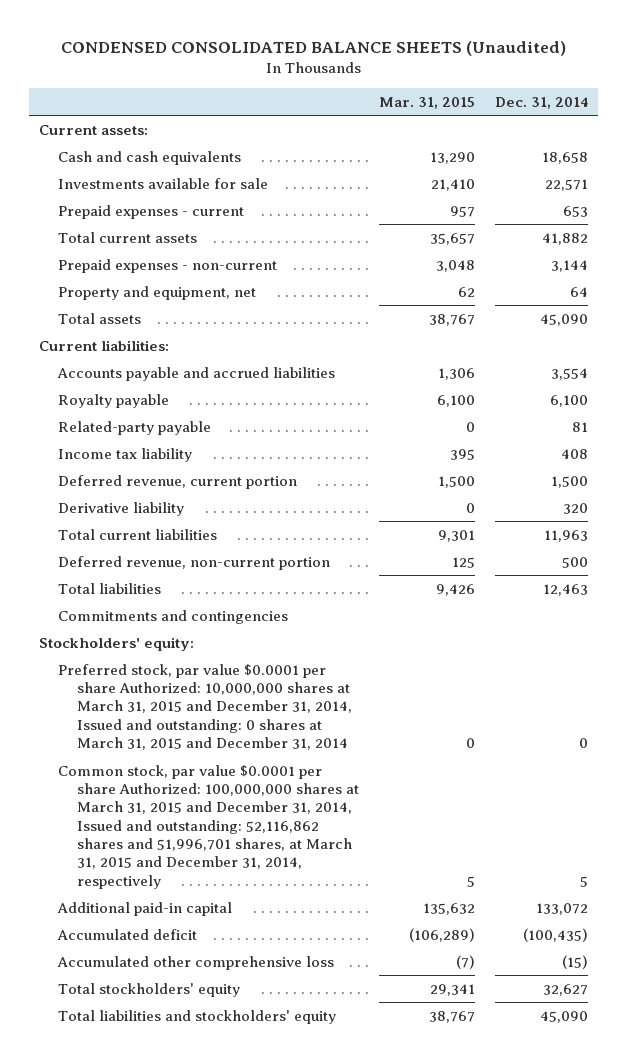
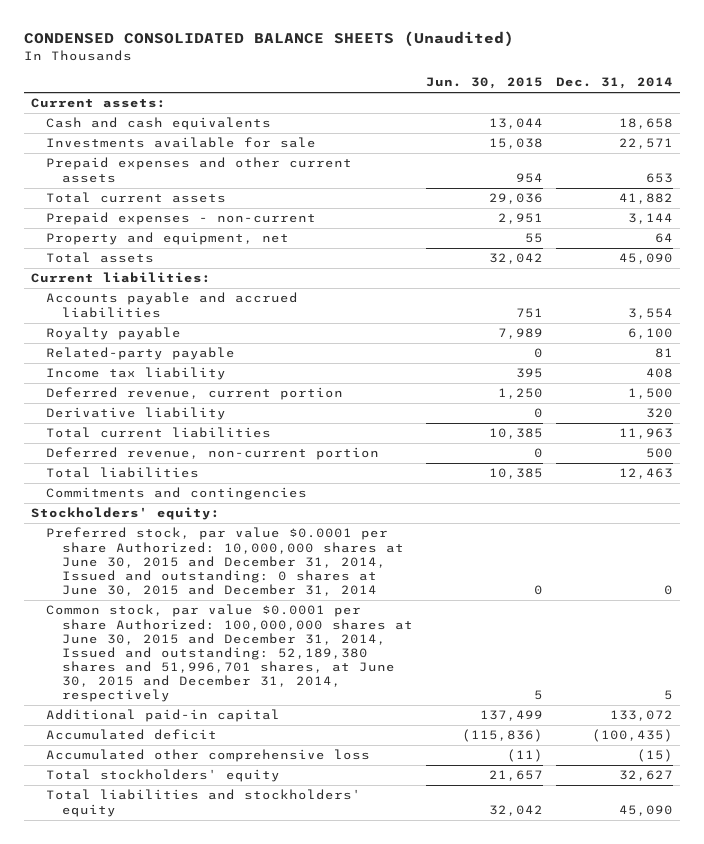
- | Mar. 31, 2015 | Dec. 31, 2014
+ | Jun. 30, 2015 | Dec. 31, 2014
- Prepaid expenses - current | 957 | 653
+ Prepaid expenses and other current assets | 954 | 653
- Preferred stock, par value $0.0001 per share Authorized: 10,000,000 shares at March 31, 2015 and December 31, 2014, Issued and outstanding: 0 shares at March 31, 2015 and December 31, 2014 | 0 | 0
- Common stock, par value $0.0001 per share Authorized: 100,000,000 shares at March 31, 2015 and December 31, 2014, Issued and outstanding: 52,116,862 shares and 51,996,701 shares, at March 31, 2015 and December 31, 2014, respectively | 5 | 5
+ Preferred stock, par value $0.0001 per share Authorized: 10,000,000 shares at June 30, 2015 and December 31, 2014, Issued and outstanding: 0 shares at June 30, 2015 and December 31, 2014 | 0 | 0
+ Common stock, par value $0.0001 per share Authorized: 100,000,000 shares at June 30, 2015 and December 31, 2014, Issued and outstanding: 52,189,380 shares and 51,996,701 shares, at June 30, 2015 and December 31, 2014, respectively | 5 | 5

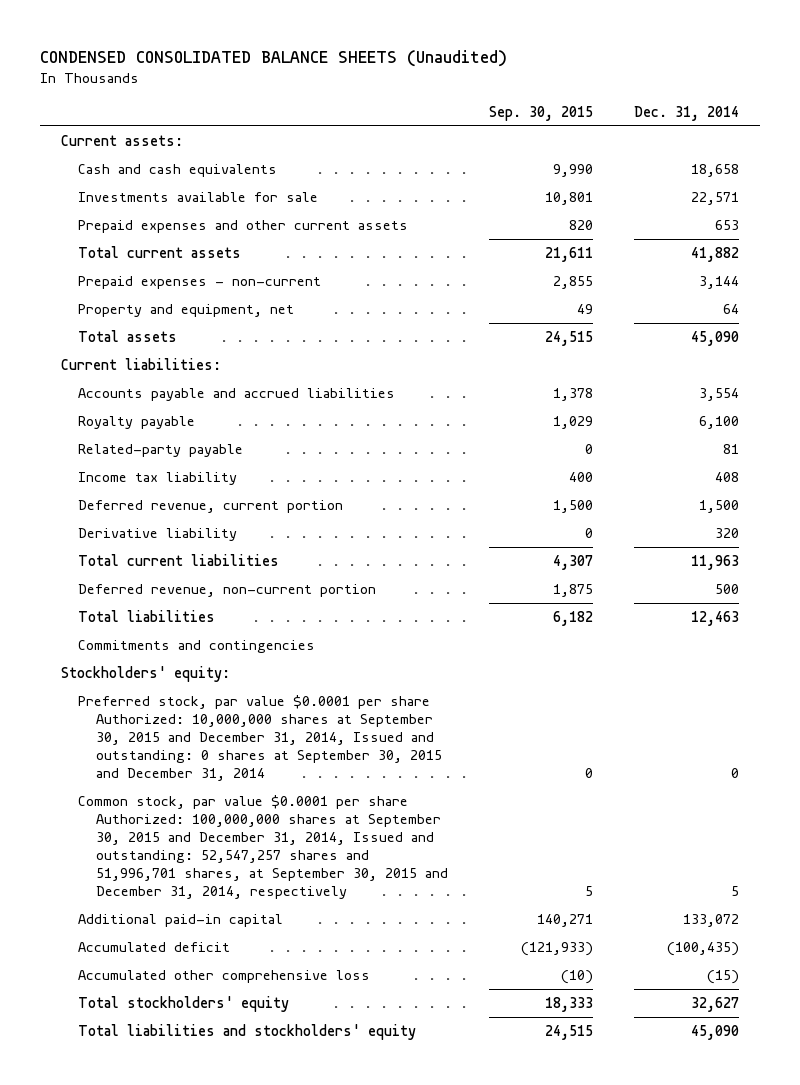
- | Jun. 30, 2015 | Dec. 31, 2014
+ | Sep. 30, 2015 | Dec. 31, 2014
- Preferred stock, par value $0.0001 per share Authorized: 10,000,000 shares at June 30, 2015 and December 31, 2014, Issued and outstanding: 0 shares at June 30, 2015 and December 31, 2014 | 0 | 0
- Common stock, par value $0.0001 per share Authorized: 100,000,000 shares at June 30, 2015 and December 31, 2014, Issued and outstanding: 52,189,380 shares and 51,996,701 shares, at June 30, 2015 and December 31, 2014, respectively | 5 | 5
+ Preferred stock, par value $0.0001 per share Authorized: 10,000,000 shares at September 30, 2015 and December 31, 2014, Issued and outstanding: 0 shares at September 30, 2015 and December 31, 2014 | 0 | 0
+ Common stock, par value $0.0001 per share Authorized: 100,000,000 shares at September 30, 2015 and December 31, 2014, Issued and outstanding: 52,547,257 shares and 51,996,701 shares, at September 30, 2015 and December 31, 2014, respectively | 5 | 5

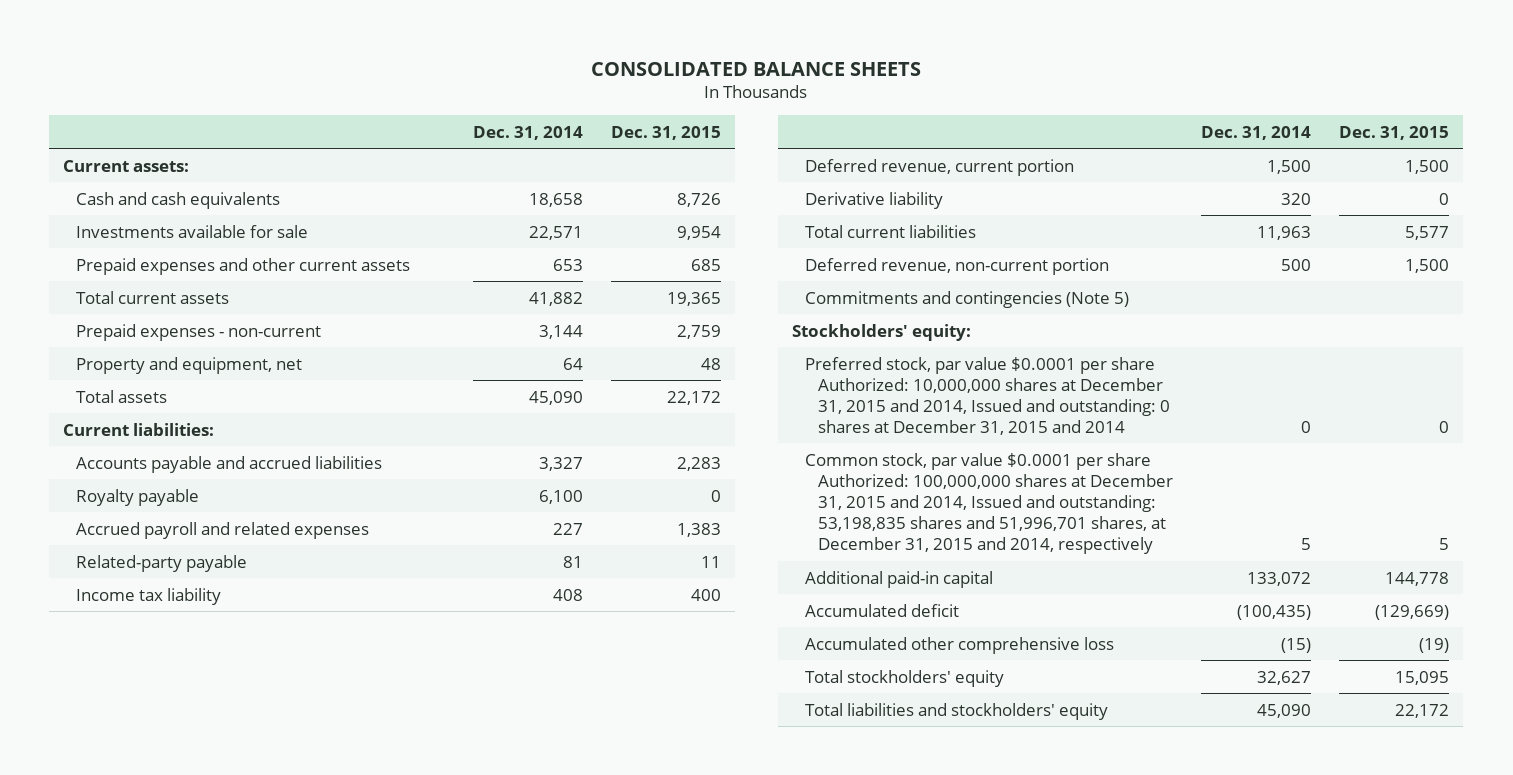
- CONDENSED CONSOLIDATED BALANCE SHEETS (Unaudited)
+ CONSOLIDATED BALANCE SHEETS
- | Sep. 30, 2015 | Dec. 31, 2014
+ | Dec. 31, 2014 | Dec. 31, 2015
- Accounts payable and accrued liabilities | 1,378 | 3,554
+ Accounts payable and accrued liabilities | 3,327 | 2,283
+ Accrued payroll and related expenses | 227 | 1,383
- Total liabilities | 6,182 | 12,463
- Commitments and contingencies
+ Commitments and contingencies (Note 5)
- Preferred stock, par value $0.0001 per share Authorized: 10,000,000 shares at September 30, 2015 and December 31, 2014, Issued and outstanding: 0 shares at September 30, 2015 and December 31, 2014 | 0 | 0
- Common stock, par value $0.0001 per share Authorized: 100,000,000 shares at September 30, 2015 and December 31, 2014, Issued and outstanding: 52,547,257 shares and 51,996,701 shares, at September 30, 2015 and December 31, 2014, respectively | 5 | 5
+ Preferred stock, par value $0.0001 per share Authorized: 10,000,000 shares at December 31, 2015 and 2014, Issued and outstanding: 0 shares at December 31, 2015 and 2014 | 0 | 0
+ Common stock, par value $0.0001 per share Authorized: 100,000,000 shares at December 31, 2015 and 2014, Issued and outstanding: 53,198,835 shares and 51,996,701 shares, at December 31, 2015 and 2014, respectively | 5 | 5

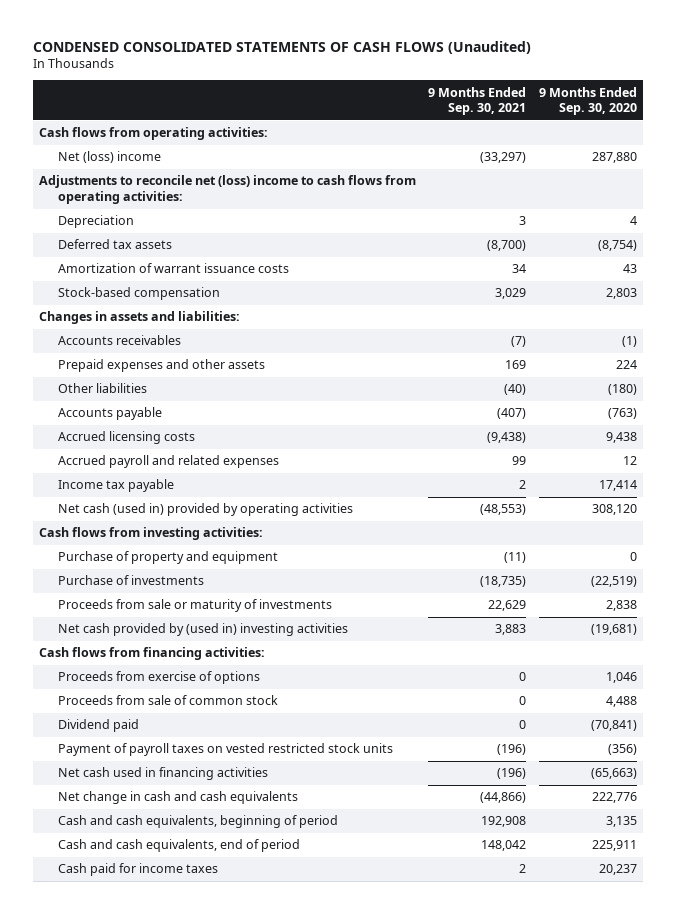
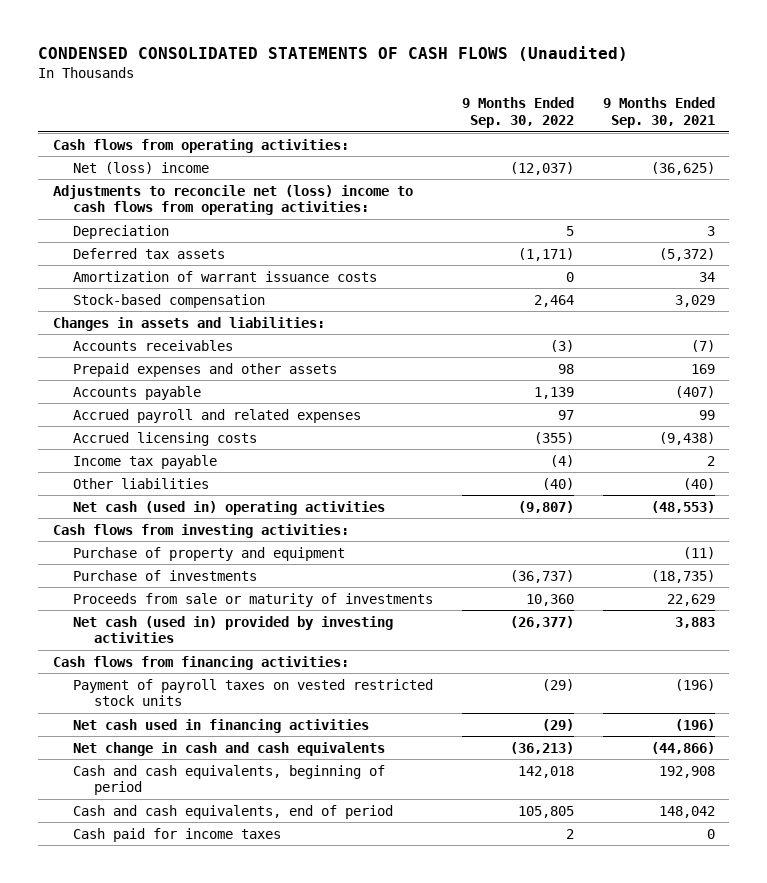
- | 9 Months Ended Sep. 30, 2021 | 9 Months Ended Sep. 30, 2020
+ | 9 Months Ended Sep. 30, 2022 | 9 Months Ended Sep. 30, 2021
- Net (loss) income | (33,297) | 287,880
+ Net (loss) income | (12,037) | (36,625)
- Deferred tax assets | (8,700) | (8,754)
+ Deferred tax assets | (1,171) | (5,372)
moved down: Accrued licensing costs | (355) | (9,438)
- Net cash (used in) provided by operating activities | (48,553) | 308,120
moved down: Other liabilities | (40) | (40)
+ Net cash (used in) operating activities | (9,807) | (48,553)
- Net cash provided by (used in) investing activities | 3,883 | (19,681)
+ Net cash (used in) provided by investing activities | (26,377) | 3,883
- Proceeds from exercise of options | 0 | 1,046
- Proceeds from sale of common stock | 0 | 4,488
- Dividend paid | 0 | (70,841)
- Cash paid for income taxes | 2 | 20,237
+ Cash paid for income taxes | 2 | 0

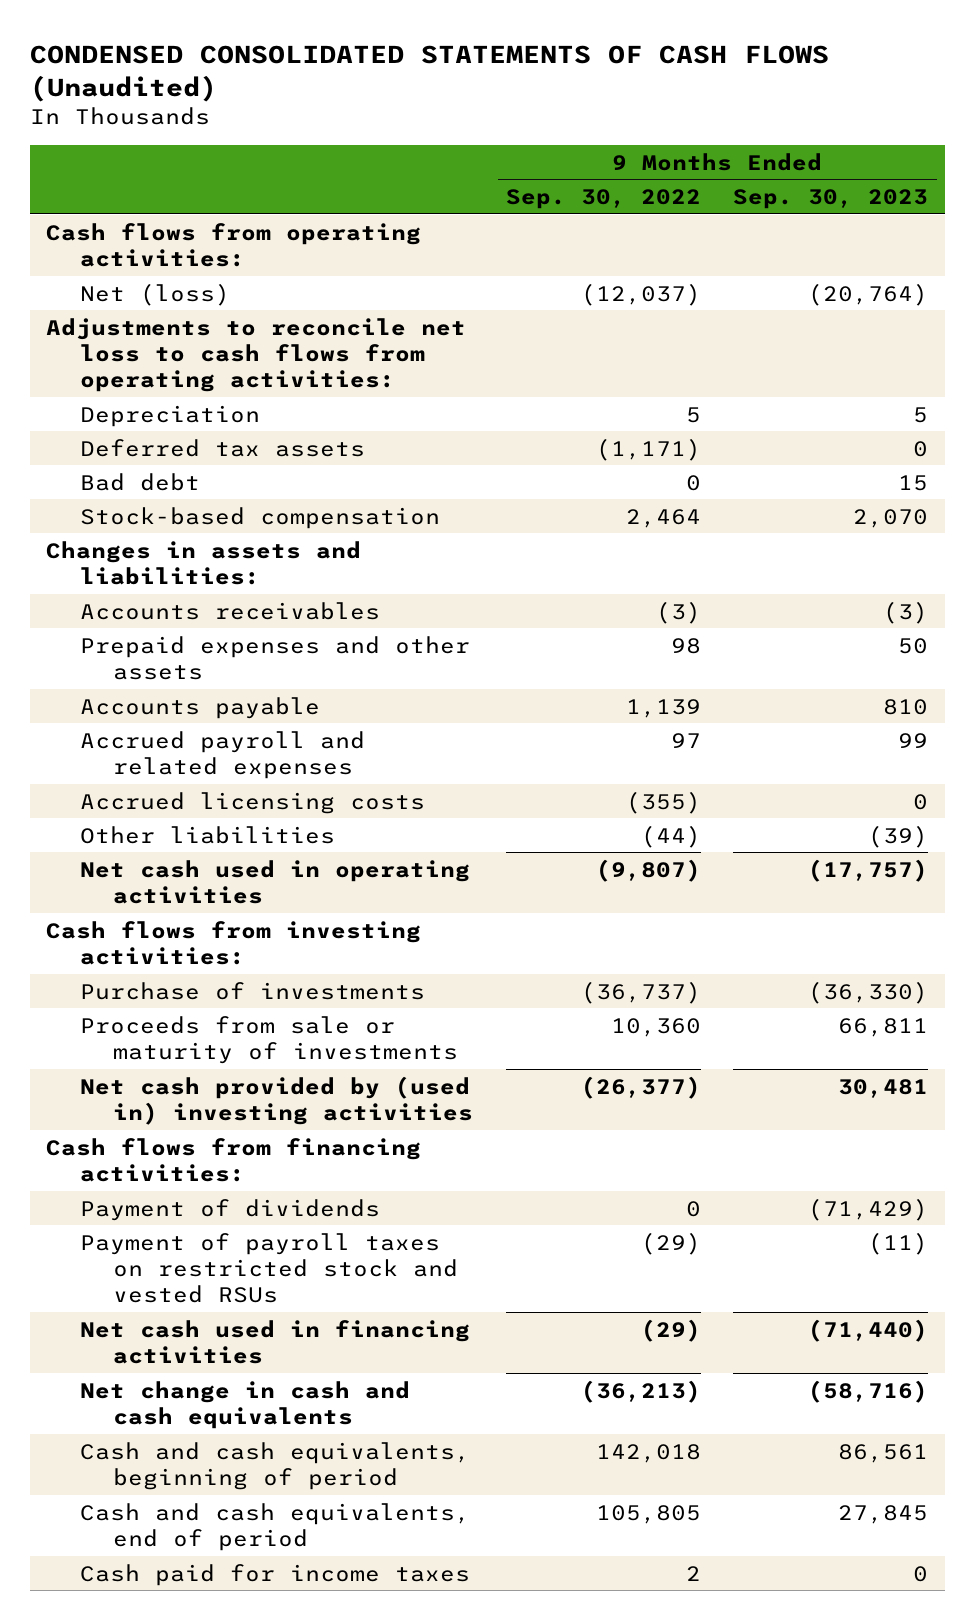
- | 9 Months Ended Sep. 30, 2022 | 9 Months Ended Sep. 30, 2021
+ | 9 Months Ended Sep. 30, 2022 | 9 Months Ended Sep. 30, 2023
- Net (loss) income | (12,037) | (36,625)
- Adjustments to reconcile net (loss) income to cash flows from operating activities:
+ Net (loss) | (12,037) | (20,764)
+ Adjustments to reconcile net loss to cash flows from operating activities:
- Amortization of warrant issuance costs | 0 | 34
+ Bad debt | 0 | 15
- Income tax payable | (4) | 2
- Other liabilities | (40) | (40)
- Net cash (used in) operating activities | (9,807) | (48,553)
+ Other liabilities | (44) | (39)
+ Net cash used in operating activities | (9,807) | (17,757)
- Purchase of property and equipment | | (11)
- Net cash (used in) provided by investing activities | (26,377) | 3,883
+ Net cash provided by (used in) investing activities | (26,377) | 30,481
- Payment of payroll taxes on vested restricted stock units | (29) | (196)
+ Payment of dividends | 0 | (71,429)
+ Payment of payroll taxes on restricted stock and vested RSUs | (29) | (11)

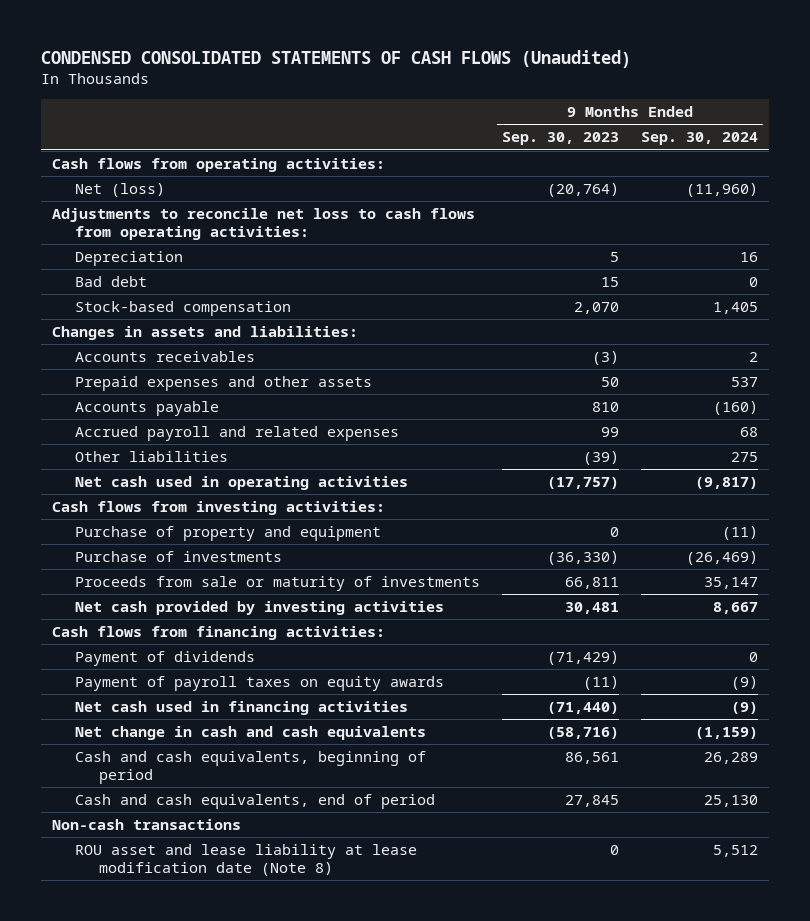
- | 9 Months Ended Sep. 30, 2022 | 9 Months Ended Sep. 30, 2023
+ | 9 Months Ended Sep. 30, 2023 | 9 Months Ended Sep. 30, 2024
- Deferred tax assets | (1,171) | 0
- Accrued licensing costs | (355) | 0
+ Purchase of property and equipment | 0 | (11)
- Net cash provided by (used in) investing activities | (26,377) | 30,481
+ Net cash provided by investing activities | 30,481 | 8,667
- Payment of payroll taxes on restricted stock and vested RSUs | (29) | (11)
+ Payment of payroll taxes on equity awards | (11) | (9)
- Cash paid for income taxes | 2 | 0
+ Non-cash transactions
+ ROU asset and lease liability at lease modification date (Note 8) | 0 | 5,512

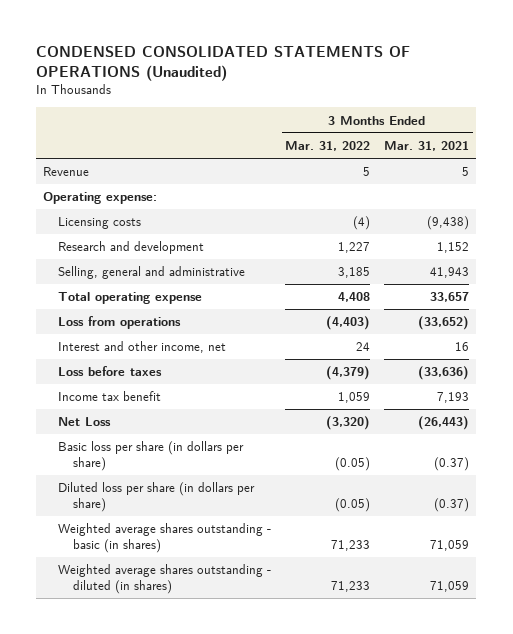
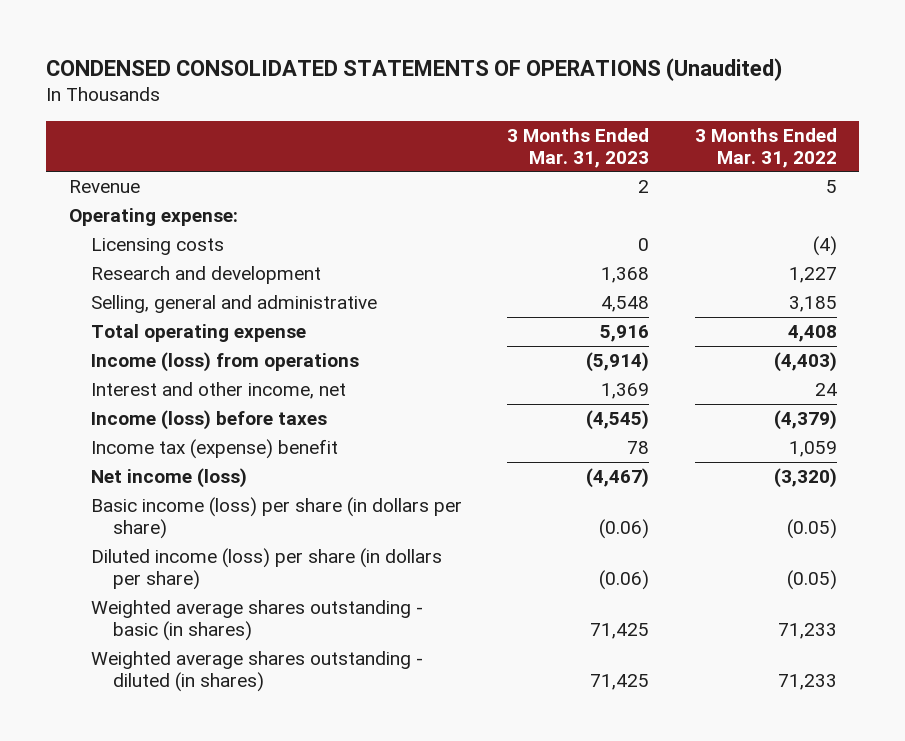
- | 3 Months Ended Mar. 31, 2022 | 3 Months Ended Mar. 31, 2021
+ | 3 Months Ended Mar. 31, 2023 | 3 Months Ended Mar. 31, 2022
- Loss from operations | (4,403) | (33,652)
+ Income (loss) from operations | (5,914) | (4,403)
- Loss before taxes | (4,379) | (33,636)
- Income tax benefit | 1,059 | 7,193
- Net Loss | (3,320) | (26,443)
- Basic loss per share (in dollars per share) | (0.05) | (0.37)
- Diluted loss per share (in dollars per share) | (0.05) | (0.37)
+ Income (loss) before taxes | (4,545) | (4,379)
+ Income tax (expense) benefit | 78 | 1,059
+ Net income (loss) | (4,467) | (3,320)
+ Basic income (loss) per share (in dollars per share) | (0.06) | (0.05)
+ Diluted income (loss) per share (in dollars per share) | (0.06) | (0.05)

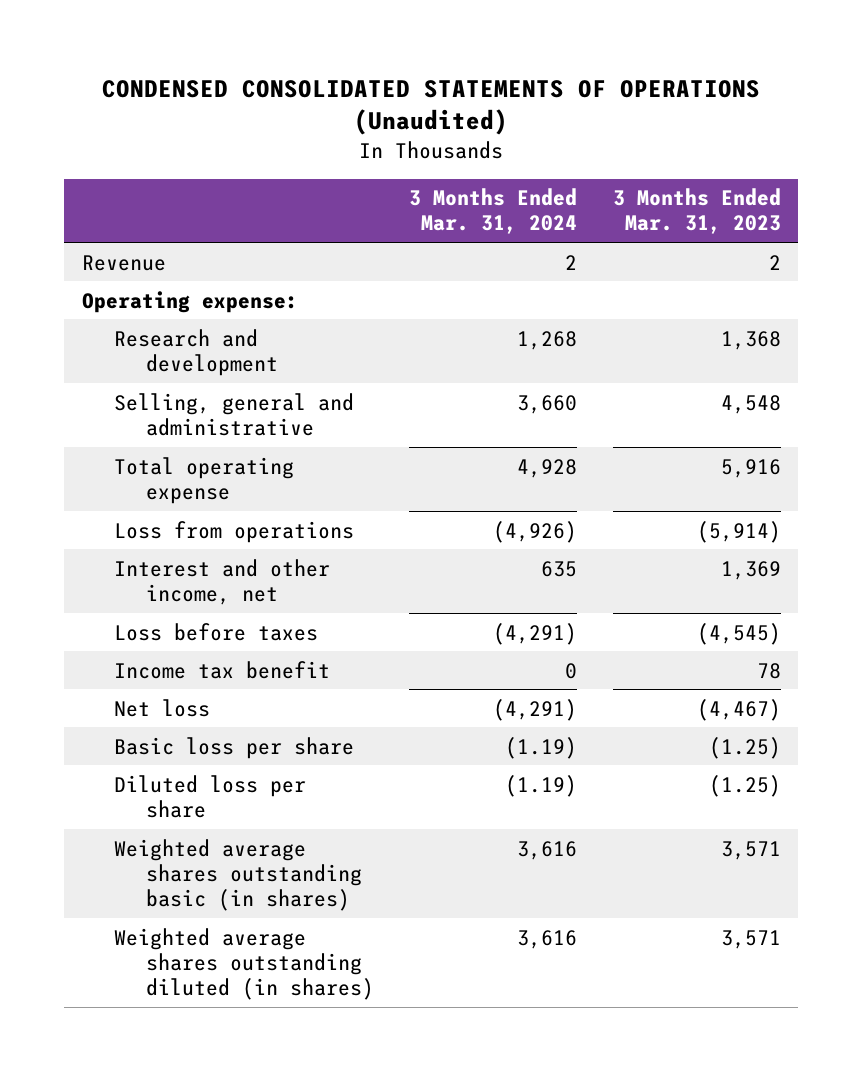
- | 3 Months Ended Mar. 31, 2023 | 3 Months Ended Mar. 31, 2022
+ | 3 Months Ended Mar. 31, 2024 | 3 Months Ended Mar. 31, 2023
- Licensing costs | 0 | (4)
- Income (loss) from operations | (5,914) | (4,403)
+ Loss from operations | (4,926) | (5,914)
- Income (loss) before taxes | (4,545) | (4,379)
- Income tax (expense) benefit | 78 | 1,059
- Net income (loss) | (4,467) | (3,320)
- Basic income (loss) per share (in dollars per share) | (0.06) | (0.05)
- Diluted income (loss) per share (in dollars per share) | (0.06) | (0.05)
- Weighted average shares outstanding - basic (in shares) | 71,425 | 71,233
- Weighted average shares outstanding - diluted (in shares) | 71,425 | 71,233
+ Loss before taxes | (4,291) | (4,545)
+ Income tax benefit | 0 | 78
+ Net loss | (4,291) | (4,467)
+ Basic loss per share | (1.19) | (1.25)
+ Diluted loss per share | (1.19) | (1.25)
+ Weighted average shares outstanding basic (in shares) | 3,616 | 3,571
+ Weighted average shares outstanding diluted (in shares) | 3,616 | 3,571

